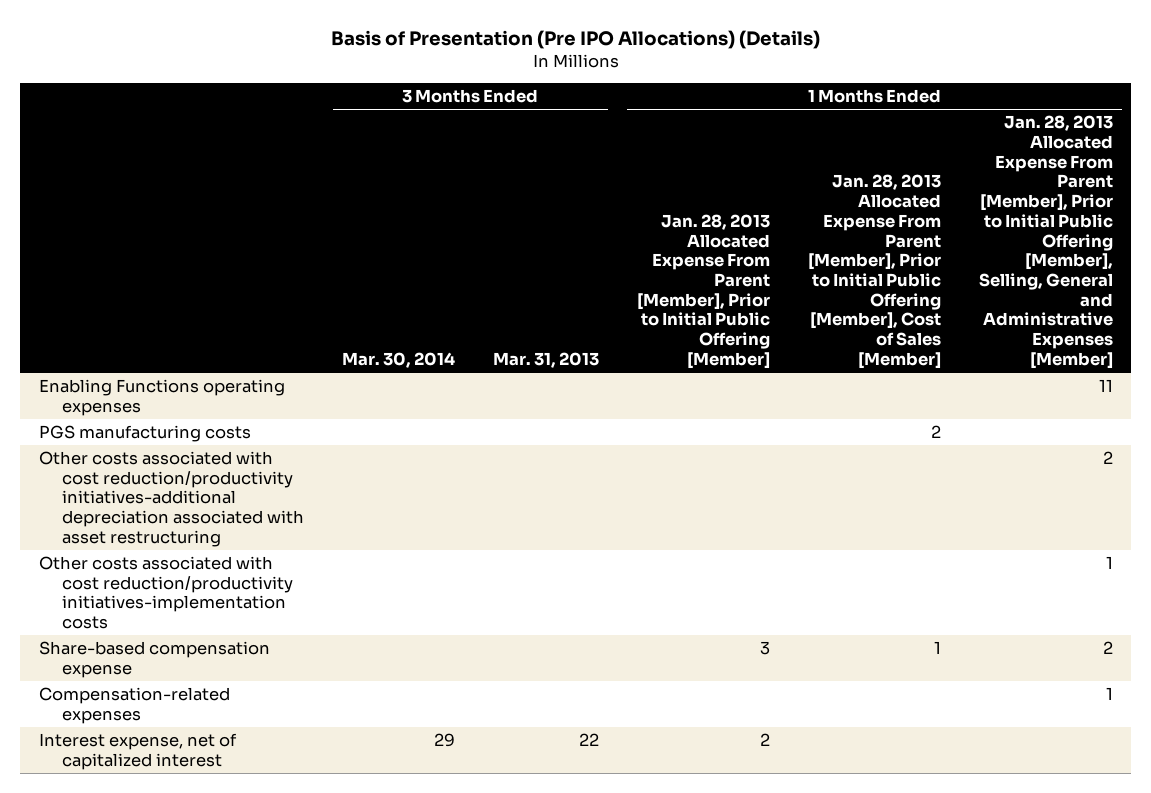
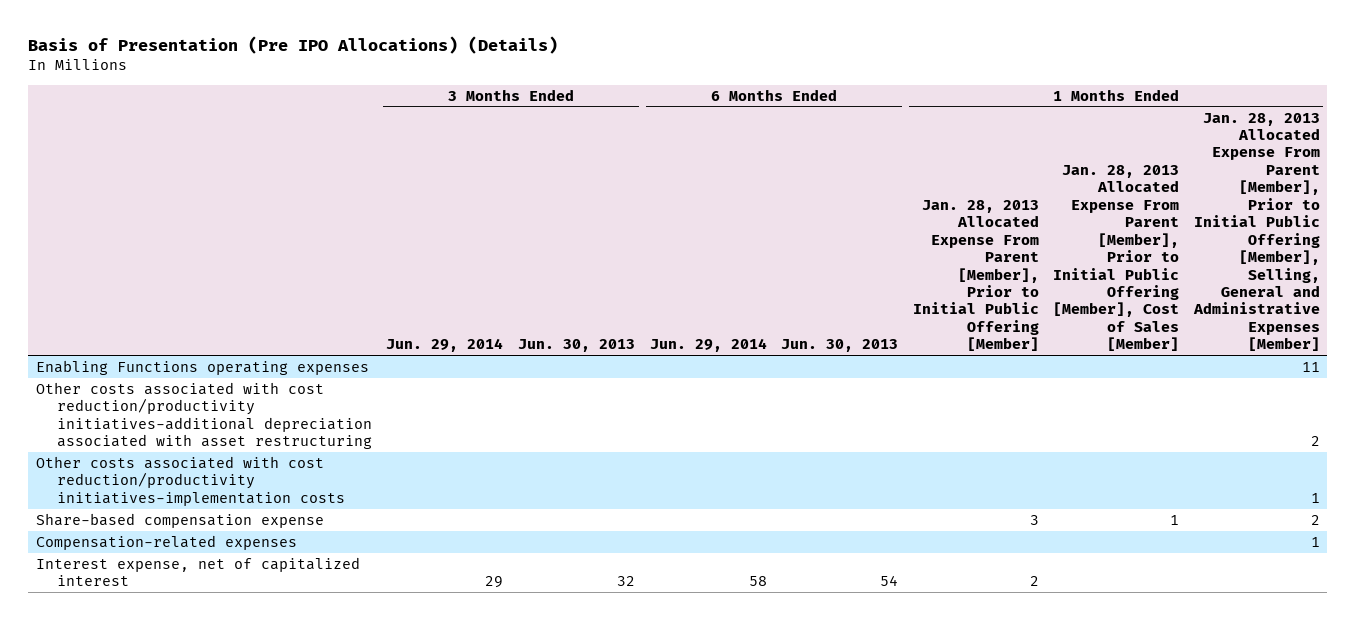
- | 3 Months Ended Mar. 30, 2014 | 3 Months Ended Mar. 31, 2013 | 1 Months Ended Jan. 28, 2013 Allocated Expense From Parent [Member], Prior to Initial Public Offering [Member] | 1 Months Ended Jan. 28, 2013 Allocated Expense From Parent [Member], Prior to Initial Public Offering [Member], Cost of Sales [Member] | 1 Months Ended Jan. 28, 2013 Allocated Expense From Parent [Member], Prior to Initial Public Offering [Member], Selling, General and Administrative Expenses [Member]
+ | 3 Months Ended Jun. 29, 2014 | 3 Months Ended Jun. 30, 2013 | 6 Months Ended Jun. 29, 2014 | 6 Months Ended Jun. 30, 2013 | 1 Months Ended Jan. 28, 2013 Allocated Expense From Parent [Member], Prior to Initial Public Offering [Member] | 1 Months Ended Jan. 28, 2013 Allocated Expense From Parent [Member], Prior to Initial Public Offering [Member], Cost of Sales [Member] | 1 Months Ended Jan. 28, 2013 Allocated Expense From Parent [Member], Prior to Initial Public Offering [Member], Selling, General and Administrative Expenses [Member]
- PGS manufacturing costs | | | | 2 |

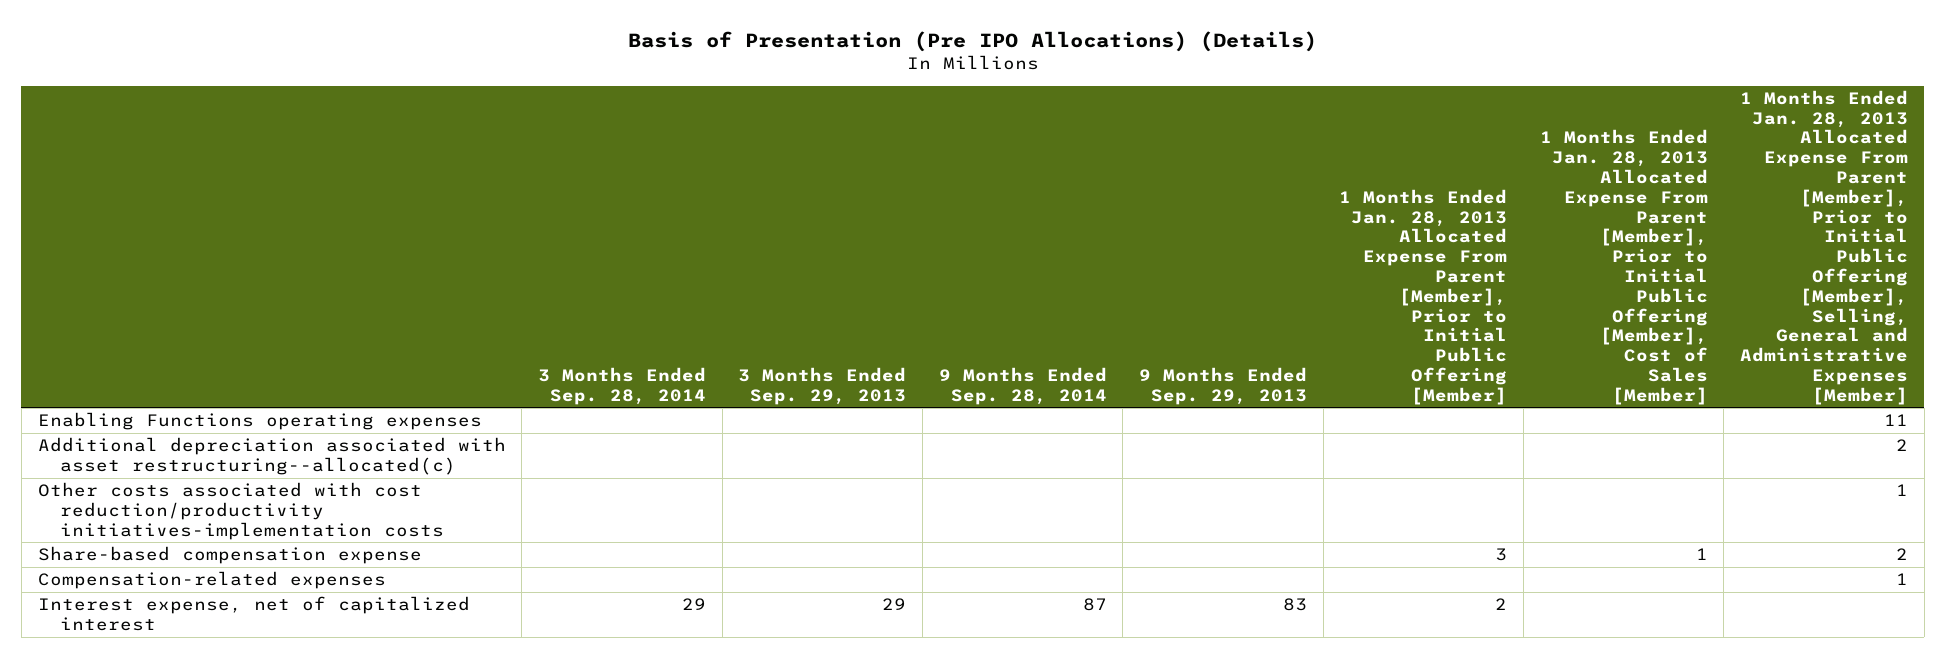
- | 3 Months Ended Jun. 29, 2014 | 3 Months Ended Jun. 30, 2013 | 6 Months Ended Jun. 29, 2014 | 6 Months Ended Jun. 30, 2013 | 1 Months Ended Jan. 28, 2013 Allocated Expense From Parent [Member], Prior to Initial Public Offering [Member] | 1 Months Ended Jan. 28, 2013 Allocated Expense From Parent [Member], Prior to Initial Public Offering [Member], Cost of Sales [Member] | 1 Months Ended Jan. 28, 2013 Allocated Expense From Parent [Member], Prior to Initial Public Offering [Member], Selling, General and Administrative Expenses [Member]
+ | 3 Months Ended Sep. 28, 2014 | 3 Months Ended Sep. 29, 2013 | 9 Months Ended Sep. 28, 2014 | 9 Months Ended Sep. 29, 2013 | 1 Months Ended Jan. 28, 2013 Allocated Expense From Parent [Member], Prior to Initial Public Offering [Member] | 1 Months Ended Jan. 28, 2013 Allocated Expense From Parent [Member], Prior to Initial Public Offering [Member], Cost of Sales [Member] | 1 Months Ended Jan. 28, 2013 Allocated Expense From Parent [Member], Prior to Initial Public Offering [Member], Selling, General and Administrative Expenses [Member]
- Other costs associated with cost reduction/productivity initiatives-additional depreciation associated with asset restructuring | | | | | | | 2
+ Additional depreciation associated with asset restructuring--allocated(c) | | | | | | | 2

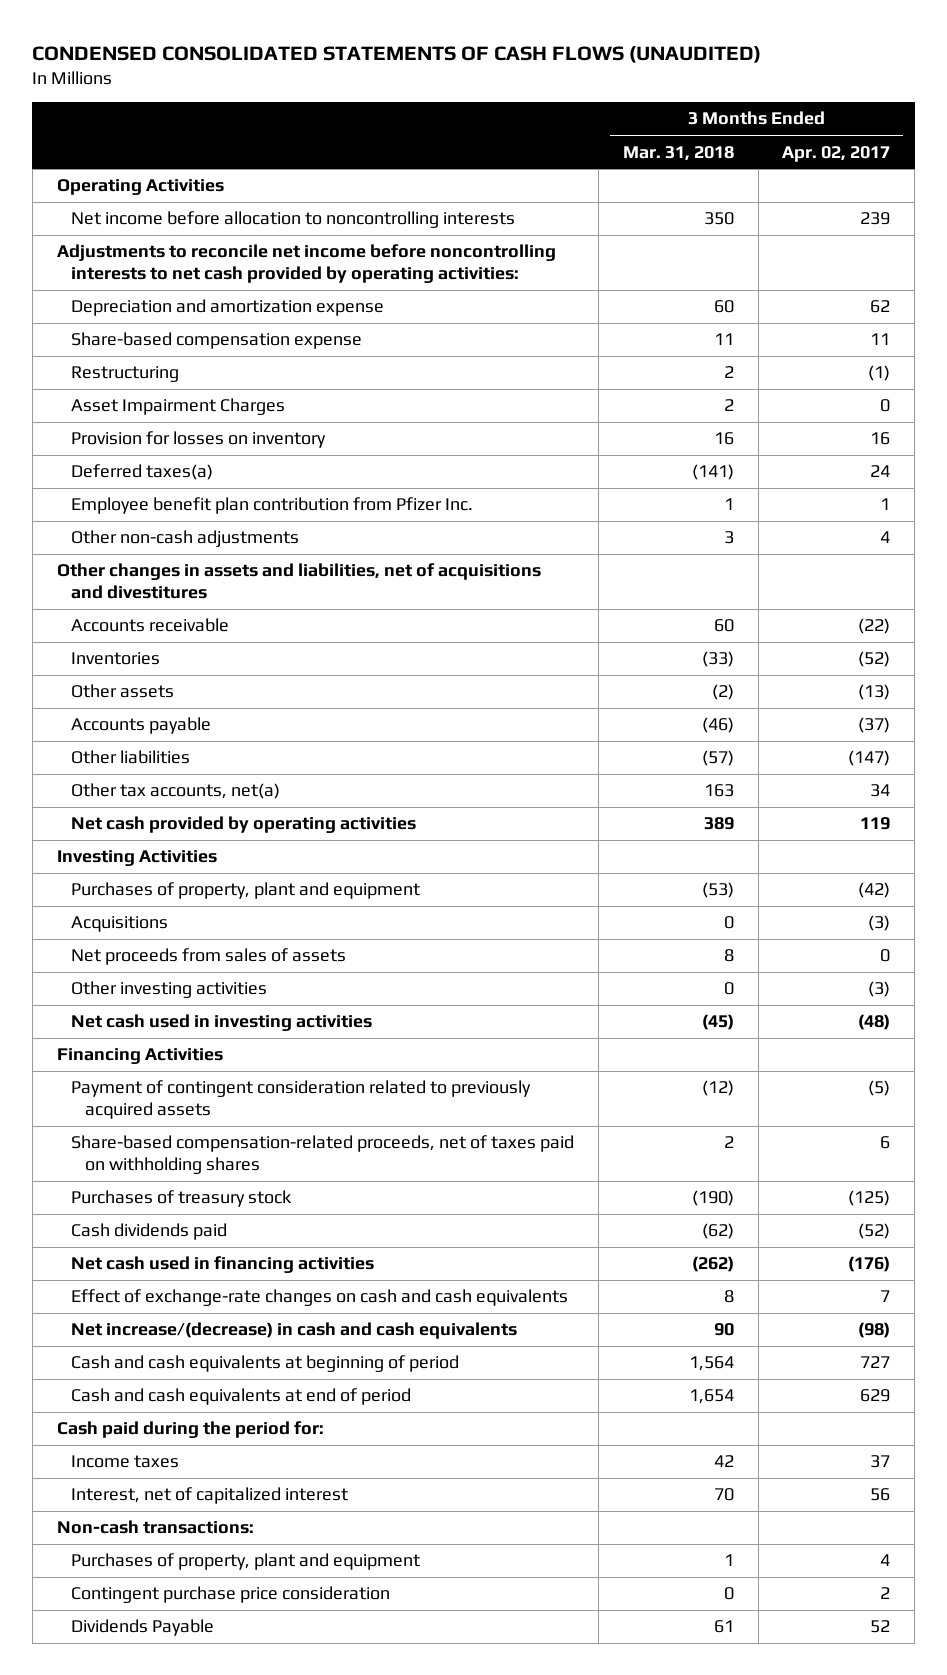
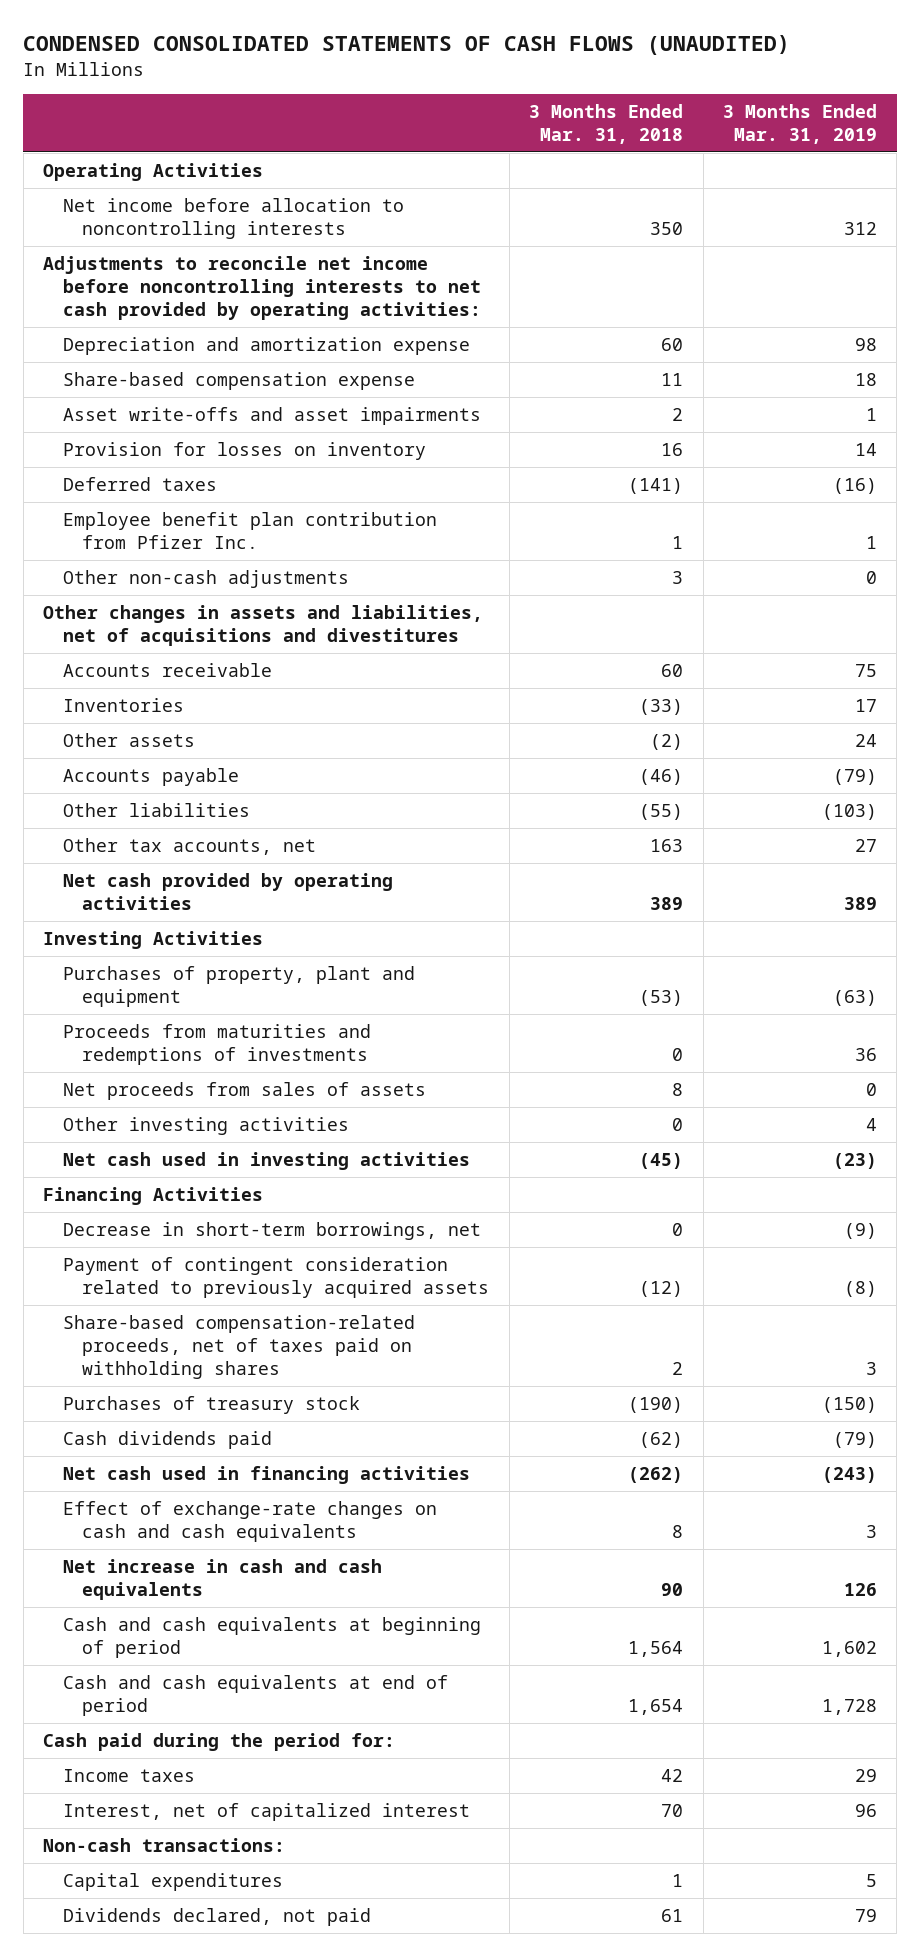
- | 3 Months Ended Mar. 31, 2018 | 3 Months Ended Apr. 02, 2017
+ | 3 Months Ended Mar. 31, 2018 | 3 Months Ended Mar. 31, 2019
- Restructuring | 2 | (1)
- Asset Impairment Charges | 2 | 0
+ Asset write-offs and asset impairments | 2 | 1
- Deferred taxes(a) | (141) | 24
+ Deferred taxes | (141) | (16)
- Other liabilities | (57) | (147)
- Other tax accounts, net(a) | 163 | 34
+ Other liabilities | (55) | (103)
+ Other tax accounts, net | 163 | 27
- Acquisitions | 0 | (3)
+ Proceeds from maturities and redemptions of investments | 0 | 36
+ Decrease in short-term borrowings, net | 0 | (9)
- Net increase/(decrease) in cash and cash equivalents | 90 | (98)
+ Net increase in cash and cash equivalents | 90 | 126
- Purchases of property, plant and equipment | 1 | 4
- Contingent purchase price consideration | 0 | 2
- Dividends Payable | 61 | 52
+ Capital expenditures | 1 | 5
+ Dividends declared, not paid | 61 | 79

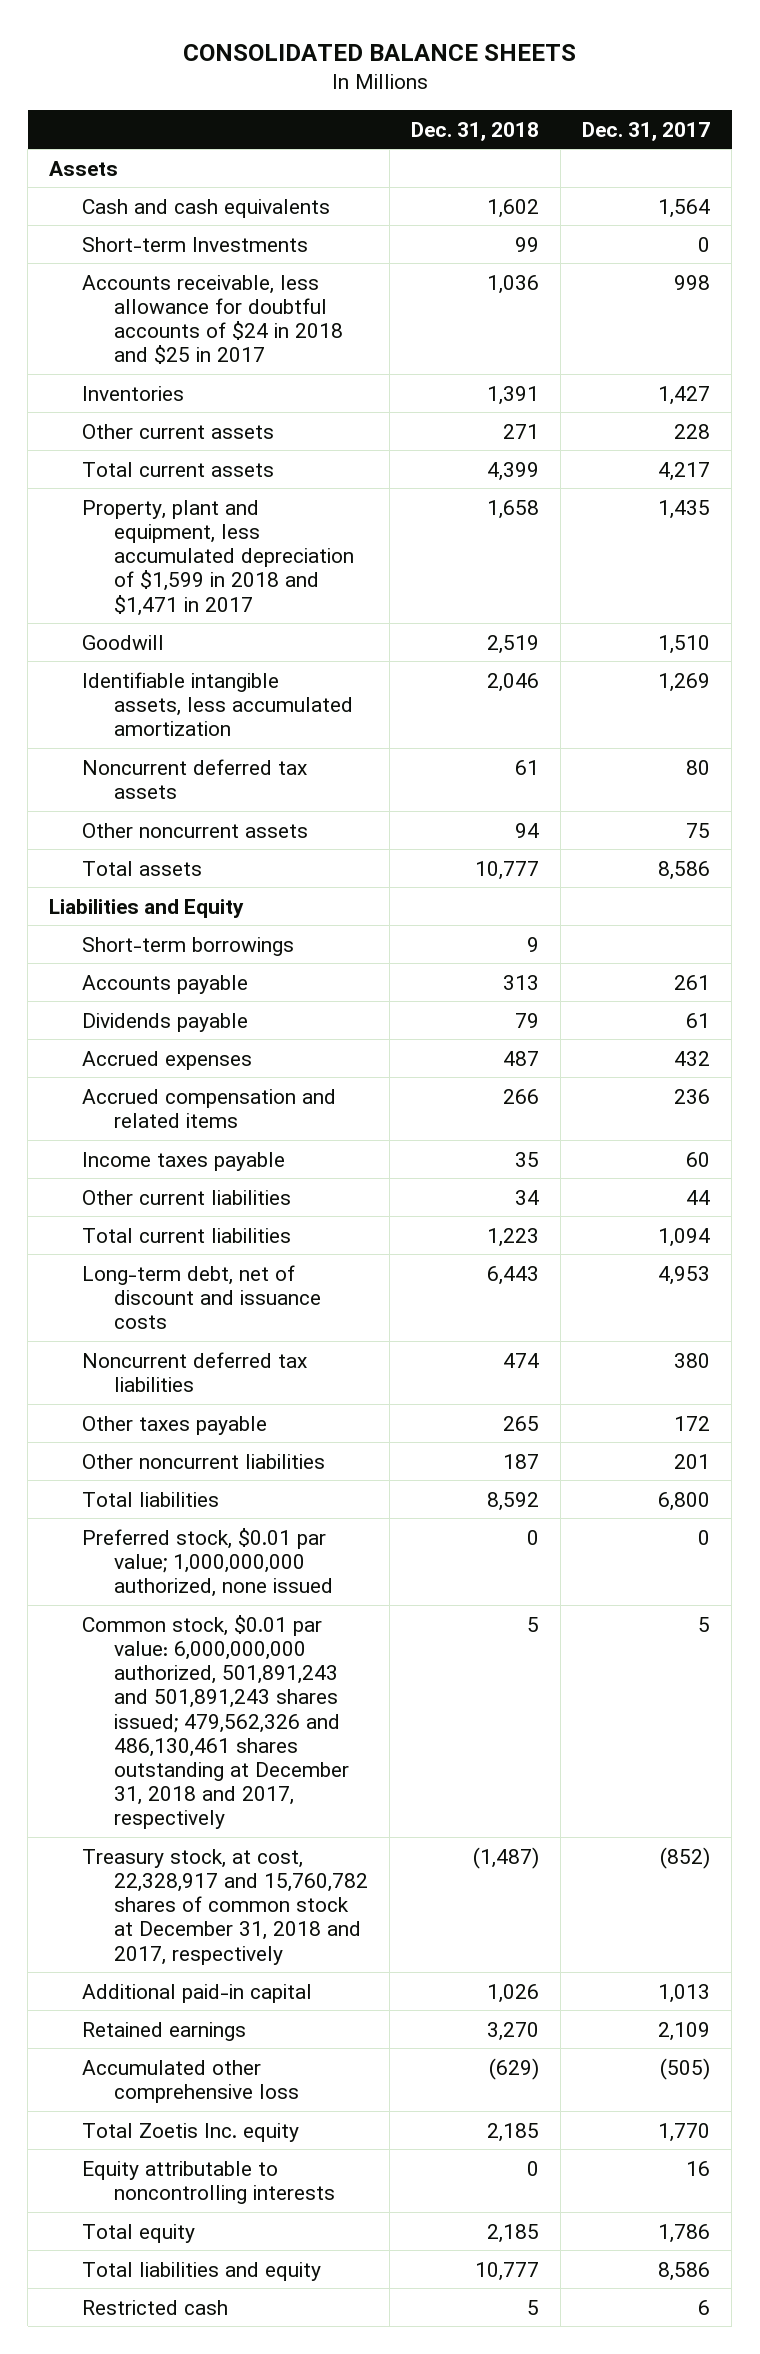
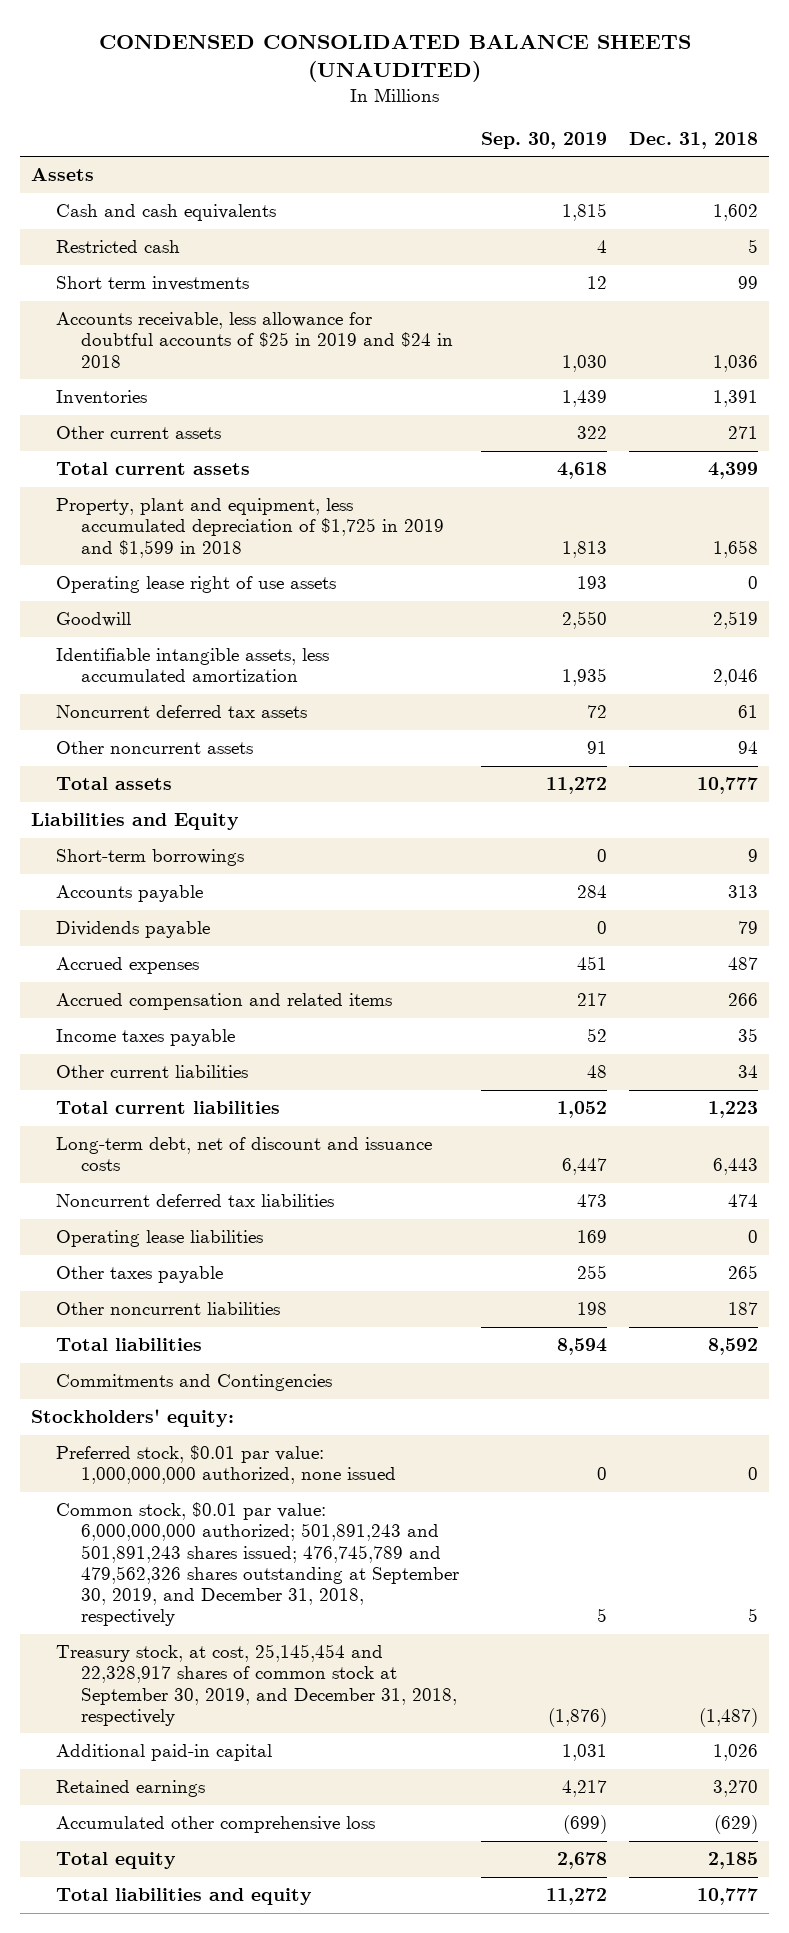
- CONSOLIDATED BALANCE SHEETS
+ CONDENSED CONSOLIDATED BALANCE SHEETS (UNAUDITED)
- | Dec. 31, 2018 | Dec. 31, 2017
+ | Sep. 30, 2019 | Dec. 31, 2018
- Short-term Investments | 99 | 0
- Accounts receivable, less allowance for doubtful accounts of $24 in 2018 and $25 in 2017 | 1,036 | 998
moved up: Restricted cash | 4 | 5
+ Short term investments | 12 | 99
+ Accounts receivable, less allowance for doubtful accounts of $25 in 2019 and $24 in 2018 | 1,030 | 1,036
- Property, plant and equipment, less accumulated depreciation of $1,599 in 2018 and $1,471 in 2017 | 1,658 | 1,435
+ Property, plant and equipment, less accumulated depreciation of $1,725 in 2019 and $1,599 in 2018 | 1,813 | 1,658
+ Operating lease right of use assets | 193 | 0
+ Operating lease liabilities | 169 | 0
- Preferred stock, $0.01 par value; 1,000,000,000 authorized, none issued | 0 | 0
- Common stock, $0.01 par value: 6,000,000,000 authorized, 501,891,243 and 501,891,243 shares issued; 479,562,326 and 486,130,461 shares outstanding at December 31, 2018 and 2017, respectively | 5 | 5
- Treasury stock, at cost, 22,328,917 and 15,760,782 shares of common stock at December 31, 2018 and 2017, respectively | (1,487) | (852)
+ Commitments and Contingencies
+ Stockholders' equity:
+ Preferred stock, $0.01 par value: 1,000,000,000 authorized, none issued | 0 | 0
+ Common stock, $0.01 par value: 6,000,000,000 authorized; 501,891,243 and 501,891,243 shares issued; 476,745,789 and 479,562,326 shares outstanding at September 30, 2019, and December 31, 2018, respectively | 5 | 5
+ Treasury stock, at cost, 25,145,454 and 22,328,917 shares of common stock at September 30, 2019, and December 31, 2018, respectively | (1,876) | (1,487)
- Total Zoetis Inc. equity | 2,185 | 1,770
- Equity attributable to noncontrolling interests | 0 | 16

